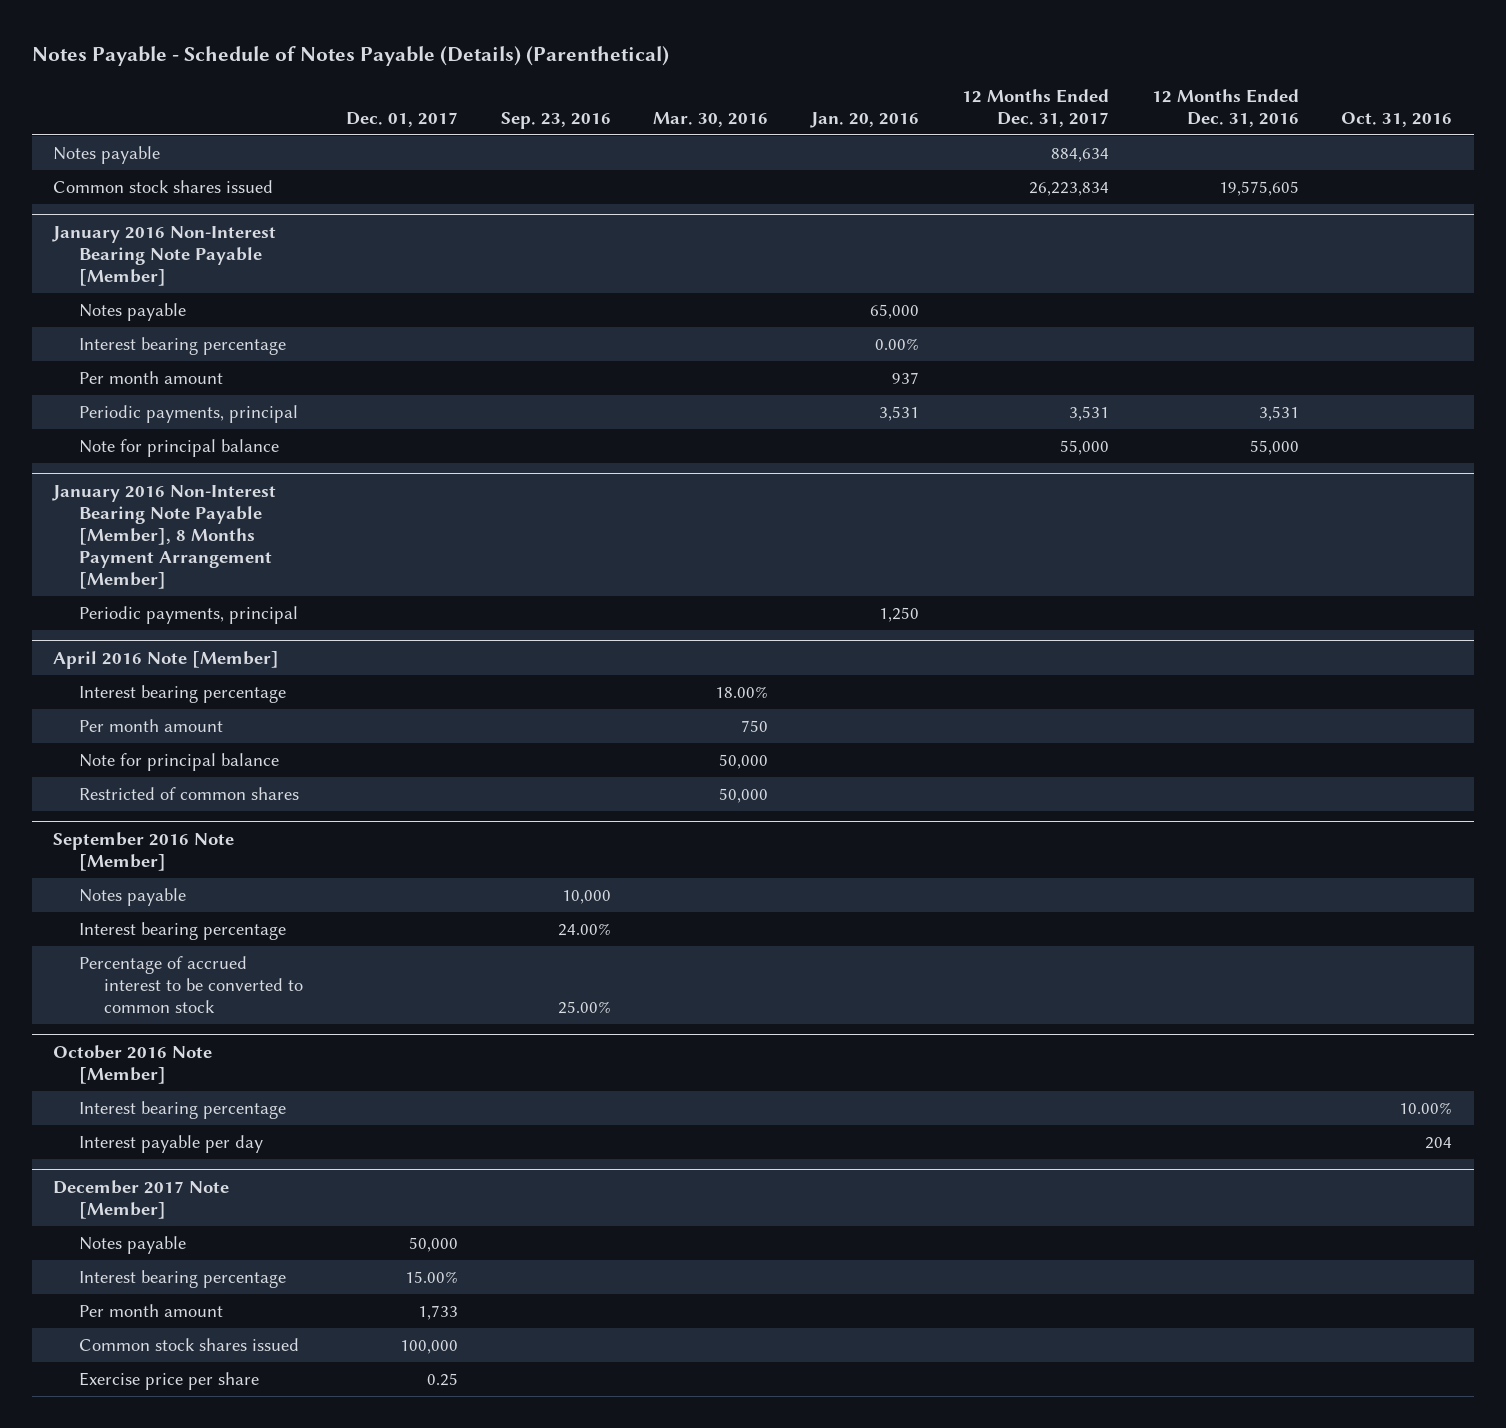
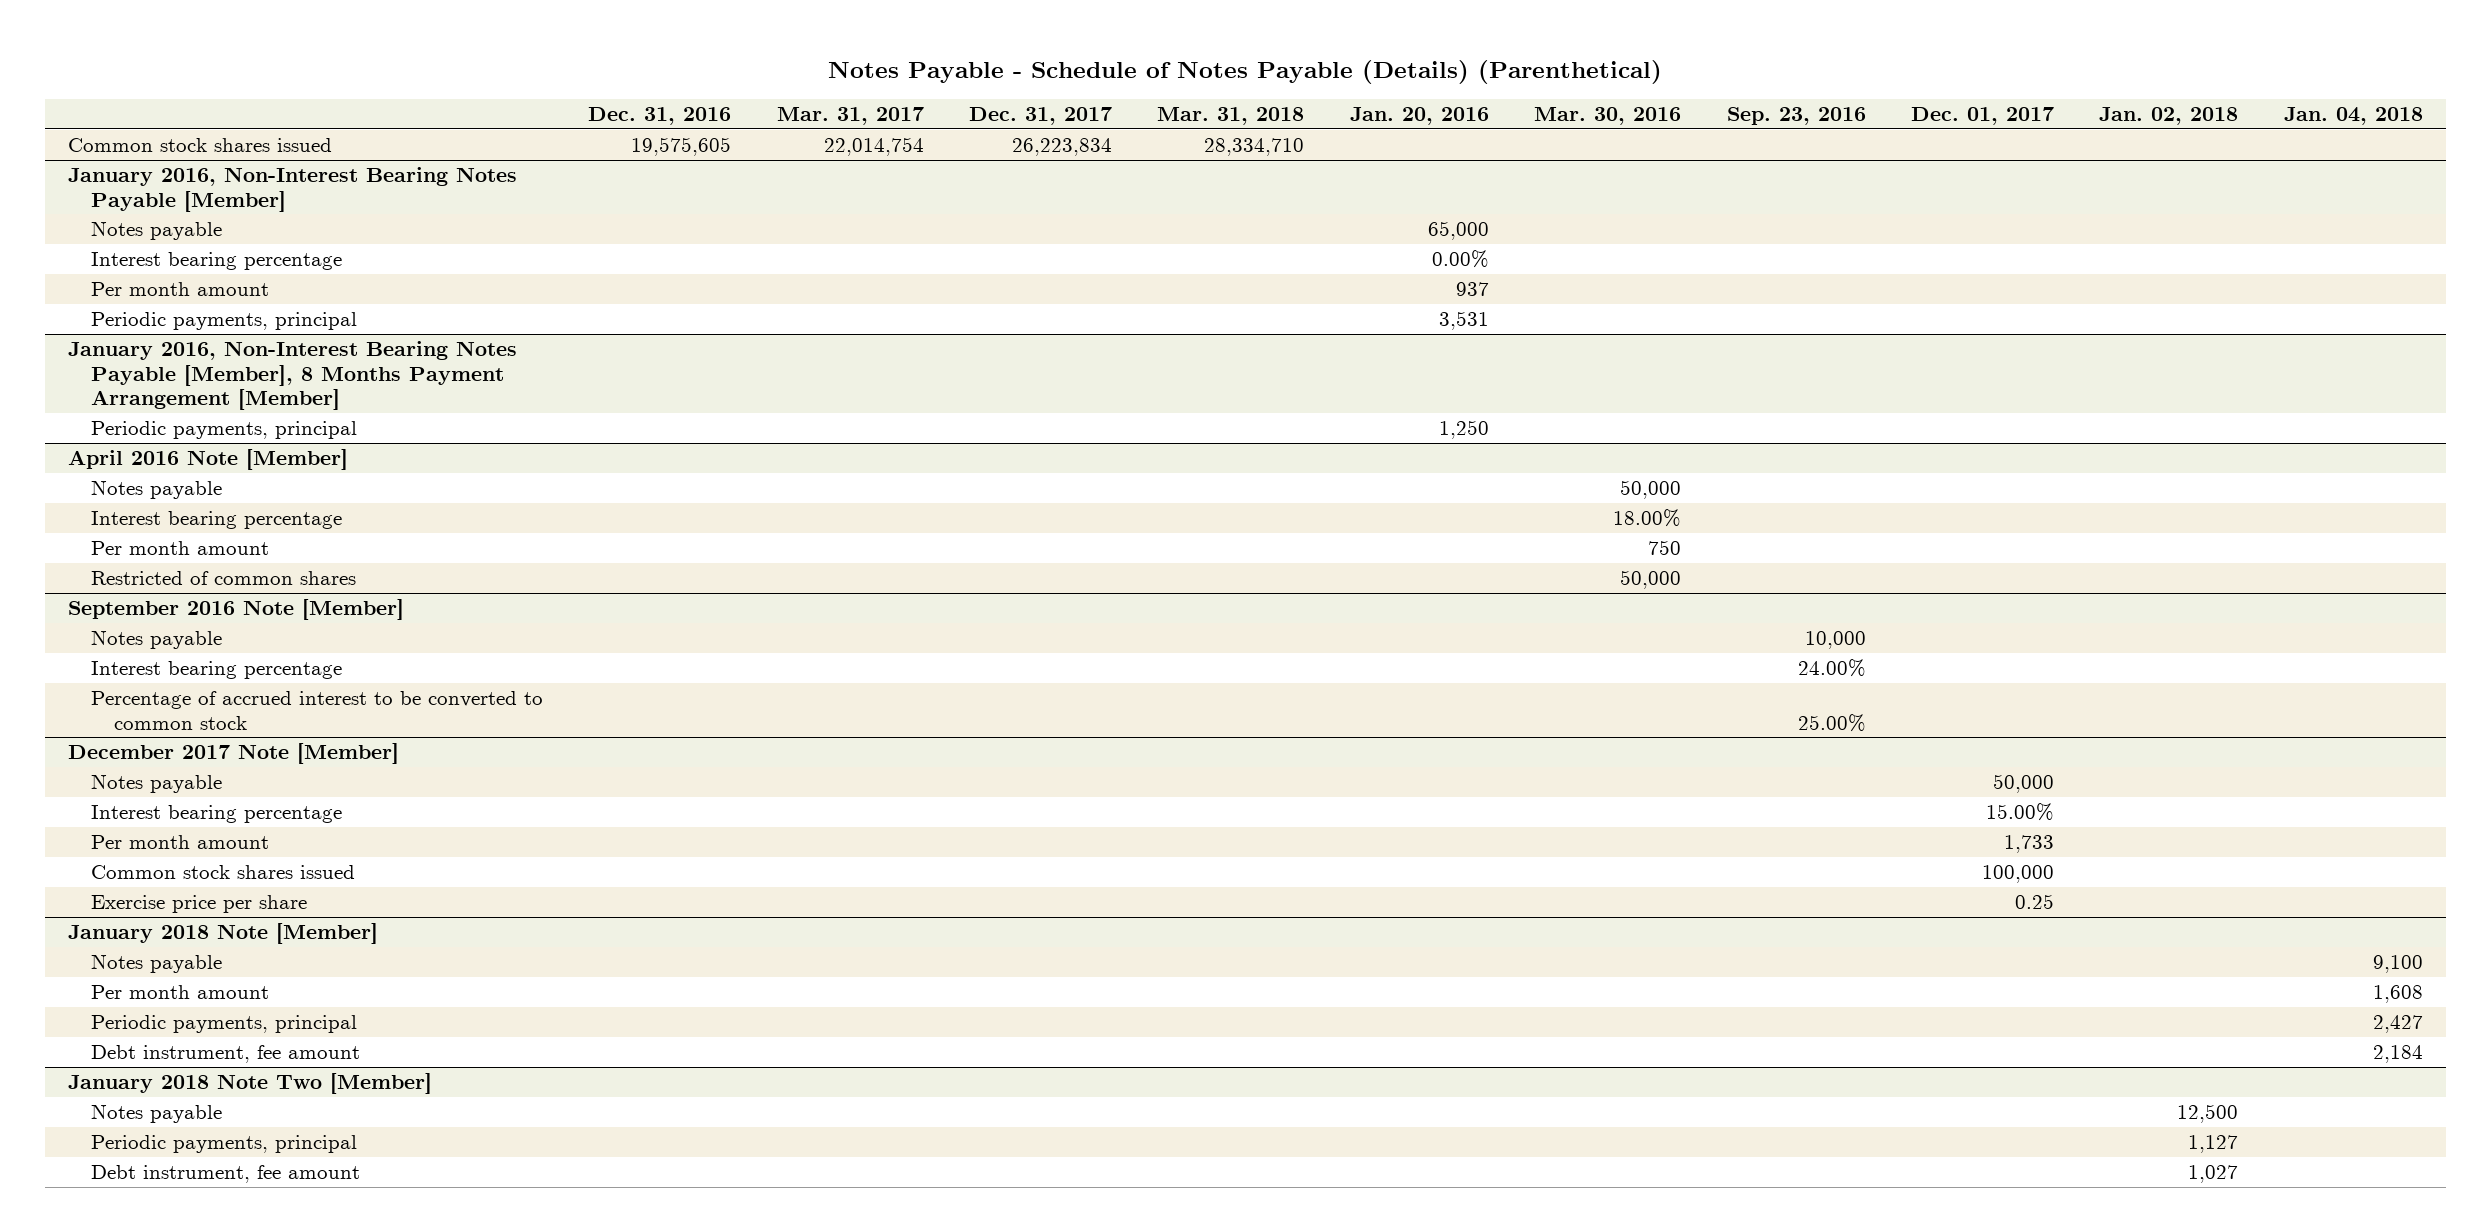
- | Dec. 01, 2017 | Sep. 23, 2016 | Mar. 30, 2016 | Jan. 20, 2016 | 12 Months Ended Dec. 31, 2017 | 12 Months Ended Dec. 31, 2016 | Oct. 31, 2016
+ | Dec. 31, 2016 | Mar. 31, 2017 | Dec. 31, 2017 | Mar. 31, 2018 | Jan. 20, 2016 | Mar. 30, 2016 | Sep. 23, 2016 | Dec. 01, 2017 | Jan. 02, 2018 | Jan. 04, 2018
- Notes payable | | | | | 884,634 | |
- January 2016 Non-Interest Bearing Note Payable [Member]
+ January 2016, Non-Interest Bearing Notes Payable [Member]
- Note for principal balance | | | | | 55,000 | 55,000 |
- January 2016 Non-Interest Bearing Note Payable [Member], 8 Months Payment Arrangement [Member]
+ January 2016, Non-Interest Bearing Notes Payable [Member], 8 Months Payment Arrangement [Member]
@ April 2016 Note [Member]
+ Notes payable | | | | | | 50,000 | | | |
- Note for principal balance | | | 50,000 | | | |
- October 2016 Note [Member]
- Interest bearing percentage | | | | | | | 10.00%
- Interest payable per day | | | | | | | 204
+ January 2018 Note [Member]
+ Notes payable | | | | | | | | | | 9,100
+ Per month amount | | | | | | | | | | 1,608
+ Periodic payments, principal | | | | | | | | | | 2,427
+ Debt instrument, fee amount | | | | | | | | | | 2,184
+ January 2018 Note Two [Member]
+ Notes payable | | | | | | | | | 12,500 |
+ Periodic payments, principal | | | | | | | | | 1,127 |
+ Debt instrument, fee amount | | | | | | | | | 1,027 |

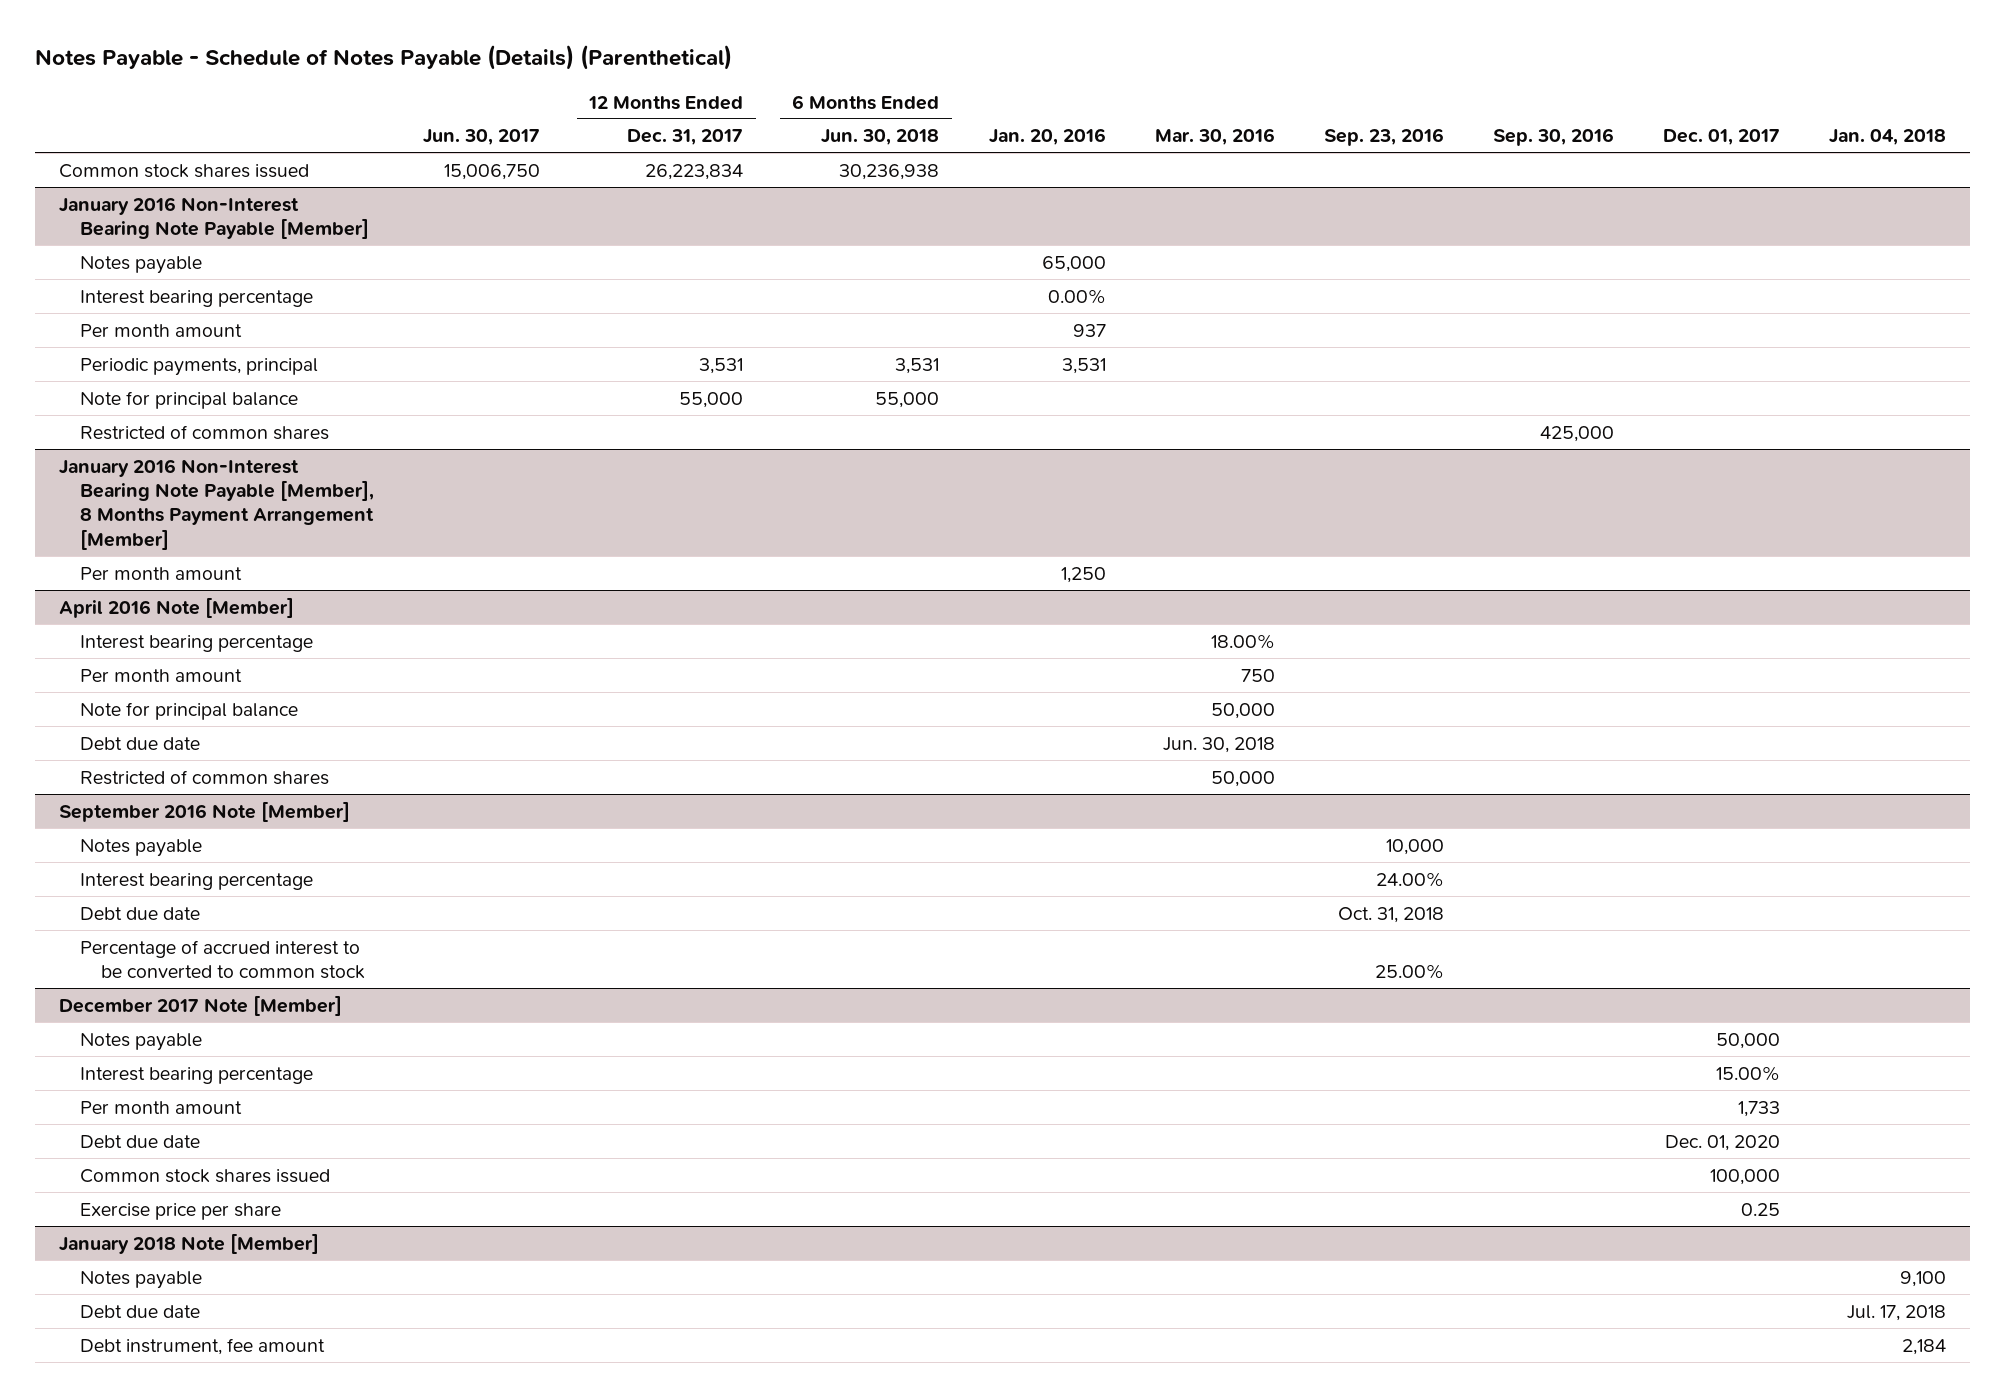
- | Dec. 31, 2016 | Mar. 31, 2017 | Dec. 31, 2017 | Mar. 31, 2018 | Jan. 20, 2016 | Mar. 30, 2016 | Sep. 23, 2016 | Dec. 01, 2017 | Jan. 02, 2018 | Jan. 04, 2018
+ | Jun. 30, 2017 | 12 Months Ended Dec. 31, 2017 | 6 Months Ended Jun. 30, 2018 | Jan. 20, 2016 | Mar. 30, 2016 | Sep. 23, 2016 | Sep. 30, 2016 | Dec. 01, 2017 | Jan. 04, 2018
- January 2016, Non-Interest Bearing Notes Payable [Member]
+ January 2016 Non-Interest Bearing Note Payable [Member]
- January 2016, Non-Interest Bearing Notes Payable [Member], 8 Months Payment Arrangement [Member]
- Periodic payments, principal | | | | | 1,250 | | | | |
+ Note for principal balance | | 55,000 | 55,000 | | | | | |
+ Restricted of common shares | | | | | | | 425,000 | |
+ January 2016 Non-Interest Bearing Note Payable [Member], 8 Months Payment Arrangement [Member]
+ Per month amount | | | | 1,250 | | | | |
@ April 2016 Note [Member]
- Notes payable | | | | | | 50,000 | | | |
+ Note for principal balance | | | | | 50,000 | | | |
+ Debt due date | | | | | Jun. 30, 2018 | | | |
@ September 2016 Note [Member]
+ Debt due date | | | | | | Oct. 31, 2018 | | |
@ December 2017 Note [Member]
+ Debt due date | | | | | | | | Dec. 01, 2020 |
@ January 2018 Note [Member]
- Per month amount | | | | | | | | | | 1,608
- Periodic payments, principal | | | | | | | | | | 2,427
+ Debt due date | | | | | | | | | Jul. 17, 2018
- January 2018 Note Two [Member]
- Notes payable | | | | | | | | | 12,500 |
- Periodic payments, principal | | | | | | | | | 1,127 |
- Debt instrument, fee amount | | | | | | | | | 1,027 |

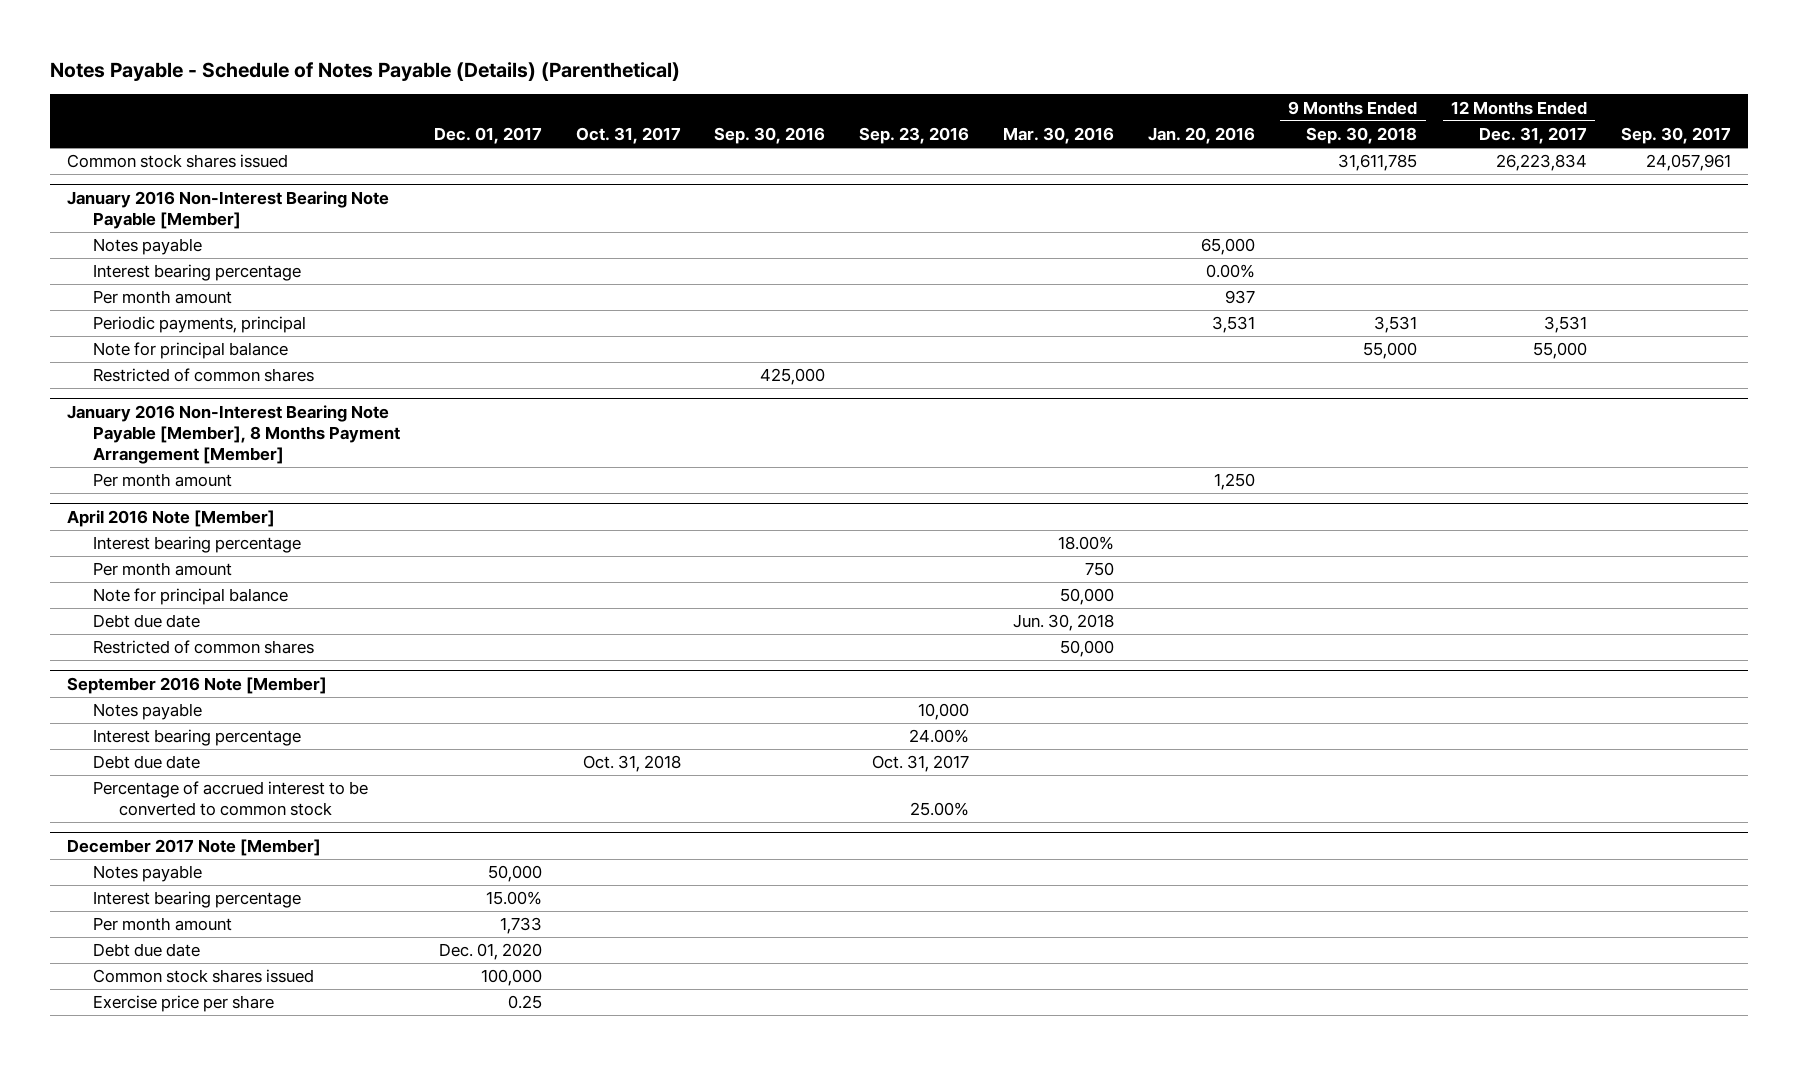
- | Jun. 30, 2017 | 12 Months Ended Dec. 31, 2017 | 6 Months Ended Jun. 30, 2018 | Jan. 20, 2016 | Mar. 30, 2016 | Sep. 23, 2016 | Sep. 30, 2016 | Dec. 01, 2017 | Jan. 04, 2018
+ | Dec. 01, 2017 | Oct. 31, 2017 | Sep. 30, 2016 | Sep. 23, 2016 | Mar. 30, 2016 | Jan. 20, 2016 | 9 Months Ended Sep. 30, 2018 | 12 Months Ended Dec. 31, 2017 | Sep. 30, 2017
@ September 2016 Note [Member]
- Debt due date | | | | | | Oct. 31, 2018 | | |
+ Debt due date | | Oct. 31, 2018 | | Oct. 31, 2017 | | | | |
- January 2018 Note [Member]
- Notes payable | | | | | | | | | 9,100
- Debt due date | | | | | | | | | Jul. 17, 2018
- Debt instrument, fee amount | | | | | | | | | 2,184

